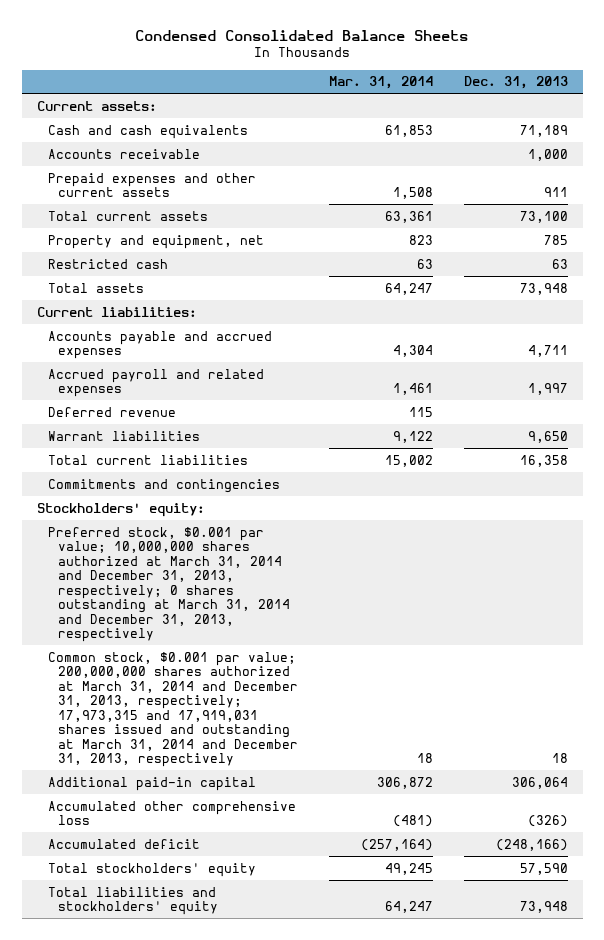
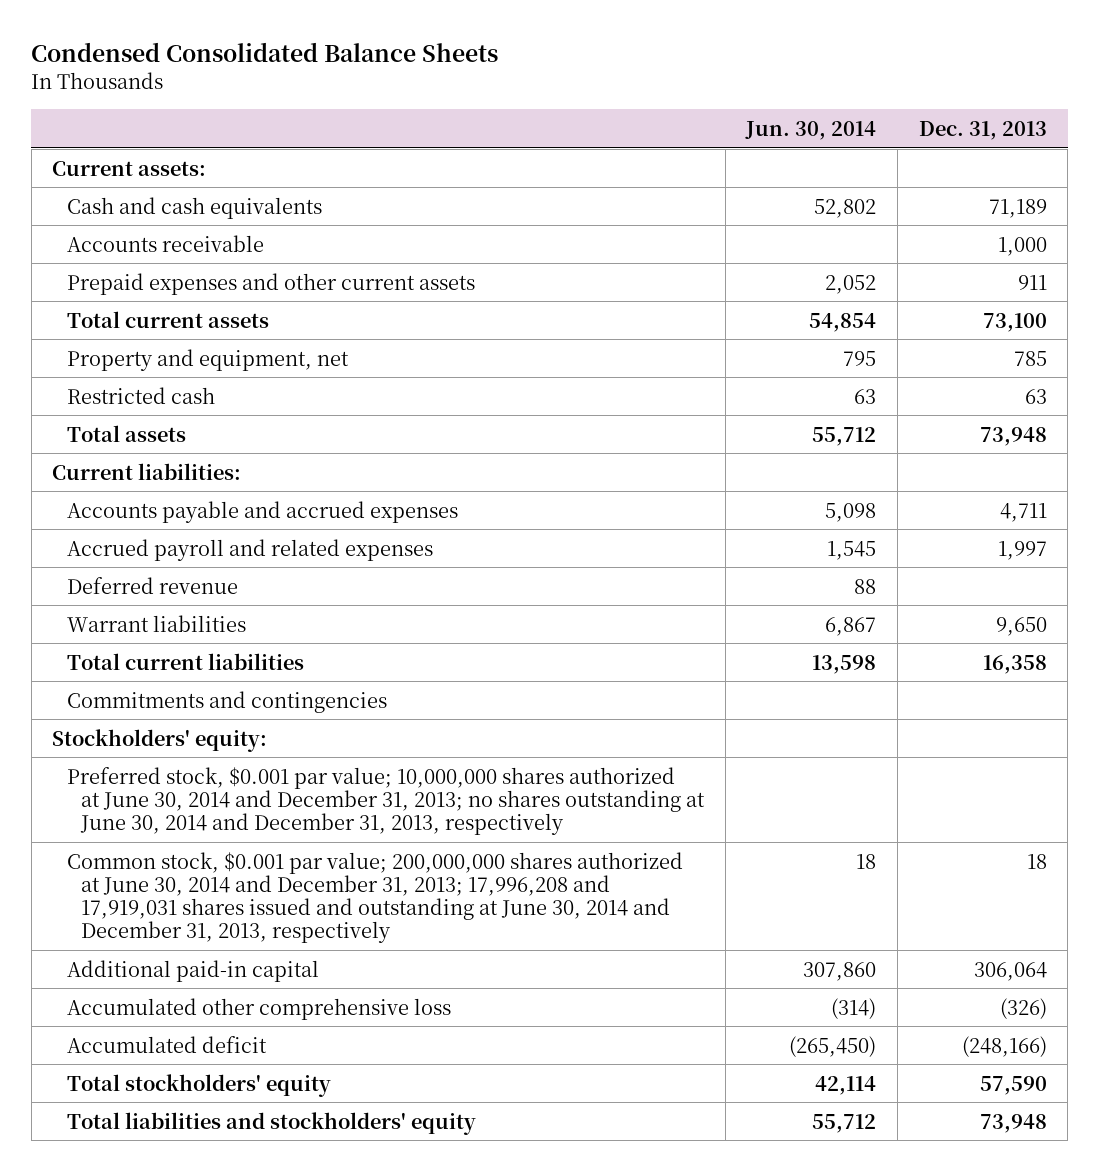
- | Mar. 31, 2014 | Dec. 31, 2013
+ | Jun. 30, 2014 | Dec. 31, 2013
- Preferred stock, $0.001 par value; 10,000,000 shares authorized at March 31, 2014 and December 31, 2013, respectively; 0 shares outstanding at March 31, 2014 and December 31, 2013, respectively
- Common stock, $0.001 par value; 200,000,000 shares authorized at March 31, 2014 and December 31, 2013, respectively; 17,973,315 and 17,919,031 shares issued and outstanding at March 31, 2014 and December 31, 2013, respectively | 18 | 18
+ Preferred stock, $0.001 par value; 10,000,000 shares authorized at June 30, 2014 and December 31, 2013; no shares outstanding at June 30, 2014 and December 31, 2013, respectively
+ Common stock, $0.001 par value; 200,000,000 shares authorized at June 30, 2014 and December 31, 2013; 17,996,208 and 17,919,031 shares issued and outstanding at June 30, 2014 and December 31, 2013, respectively | 18 | 18

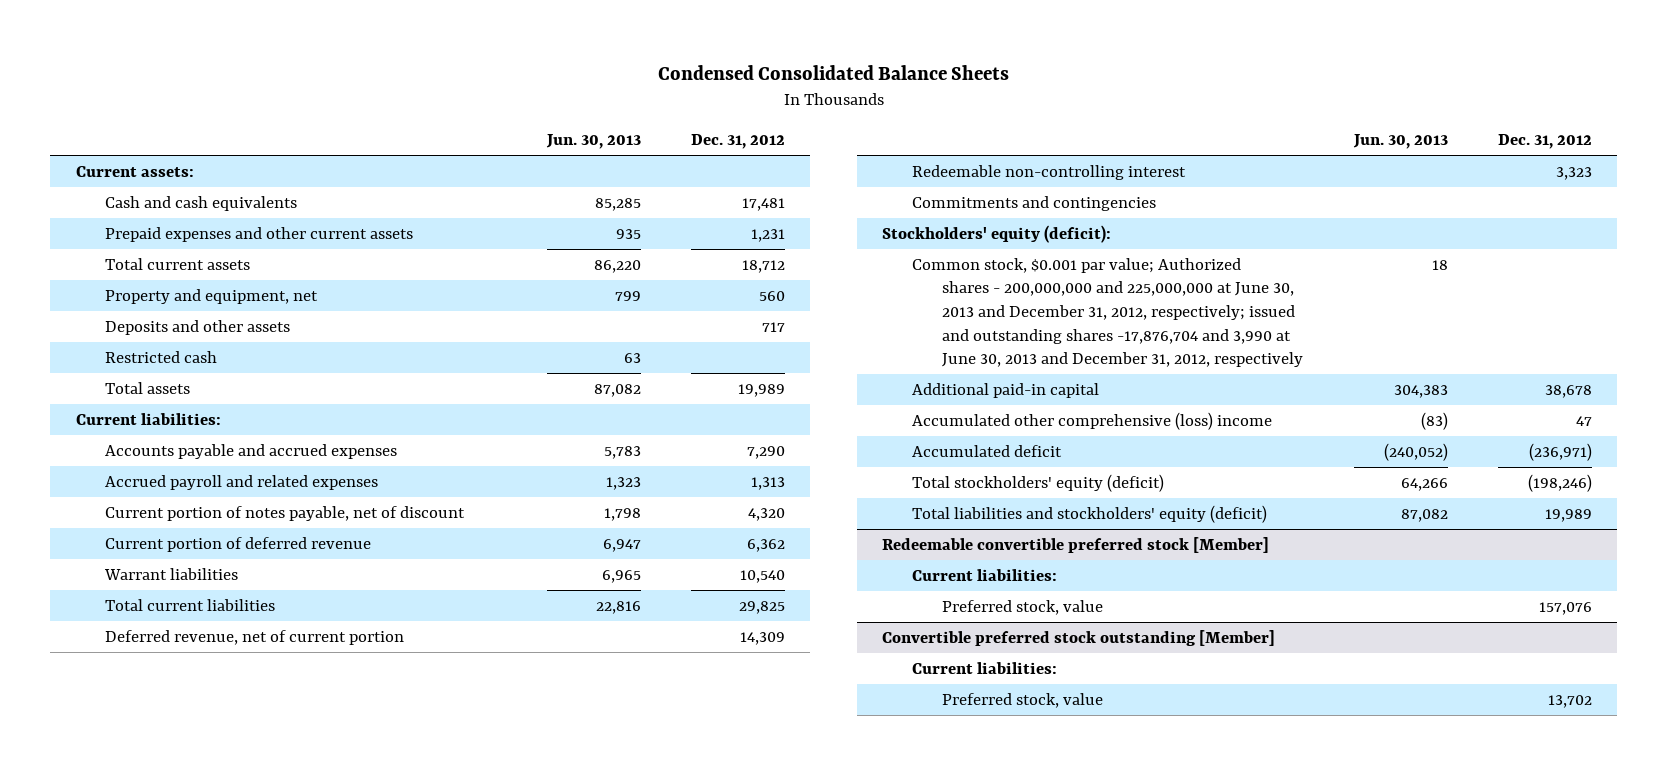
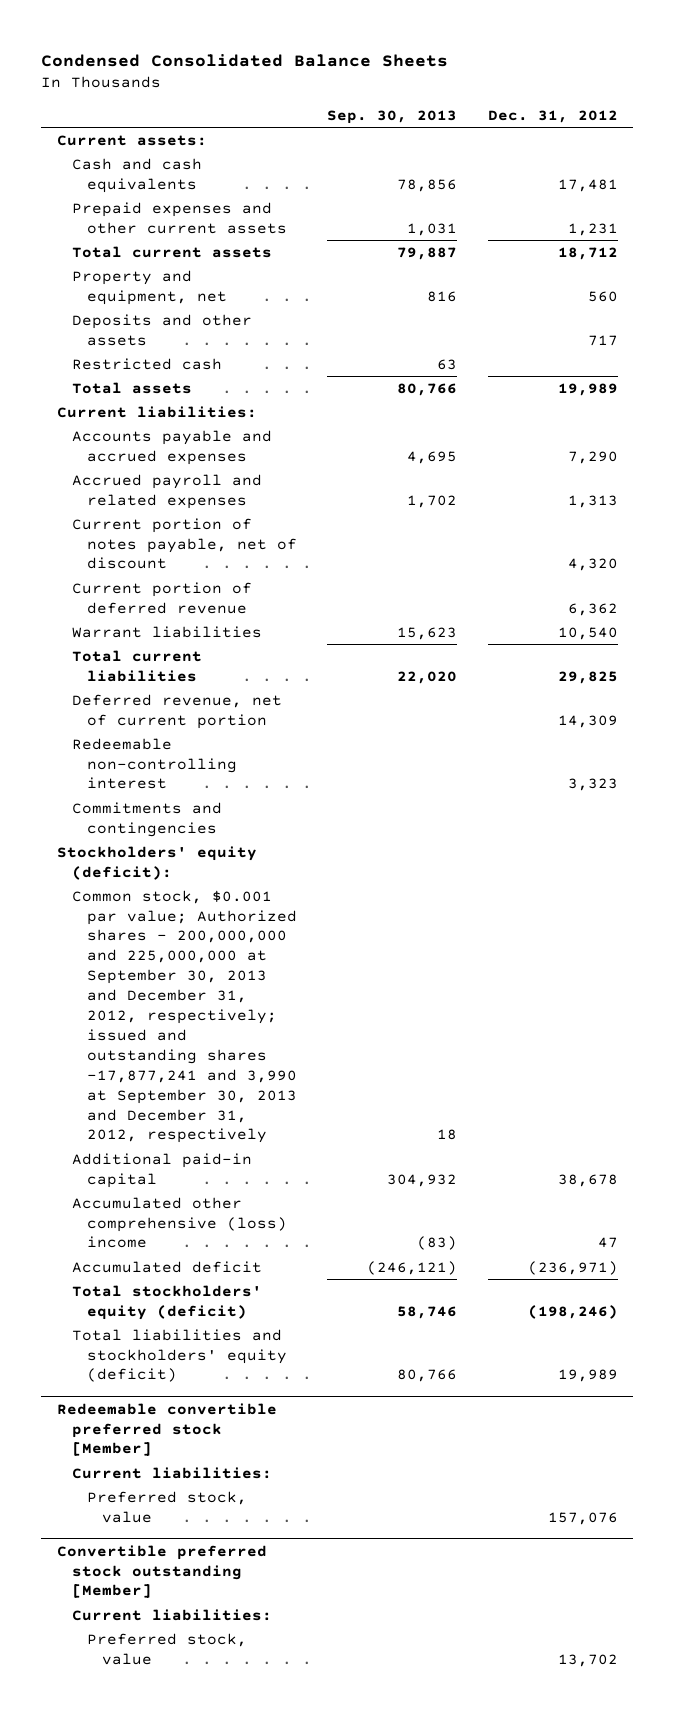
- | Jun. 30, 2013 | Dec. 31, 2012
+ | Sep. 30, 2013 | Dec. 31, 2012
- Common stock, $0.001 par value; Authorized shares - 200,000,000 and 225,000,000 at June 30, 2013 and December 31, 2012, respectively; issued and outstanding shares -17,876,704 and 3,990 at June 30, 2013 and December 31, 2012, respectively | 18 |
+ Common stock, $0.001 par value; Authorized shares - 200,000,000 and 225,000,000 at September 30, 2013 and December 31, 2012, respectively; issued and outstanding shares -17,877,241 and 3,990 at September 30, 2013 and December 31, 2012, respectively | 18 |

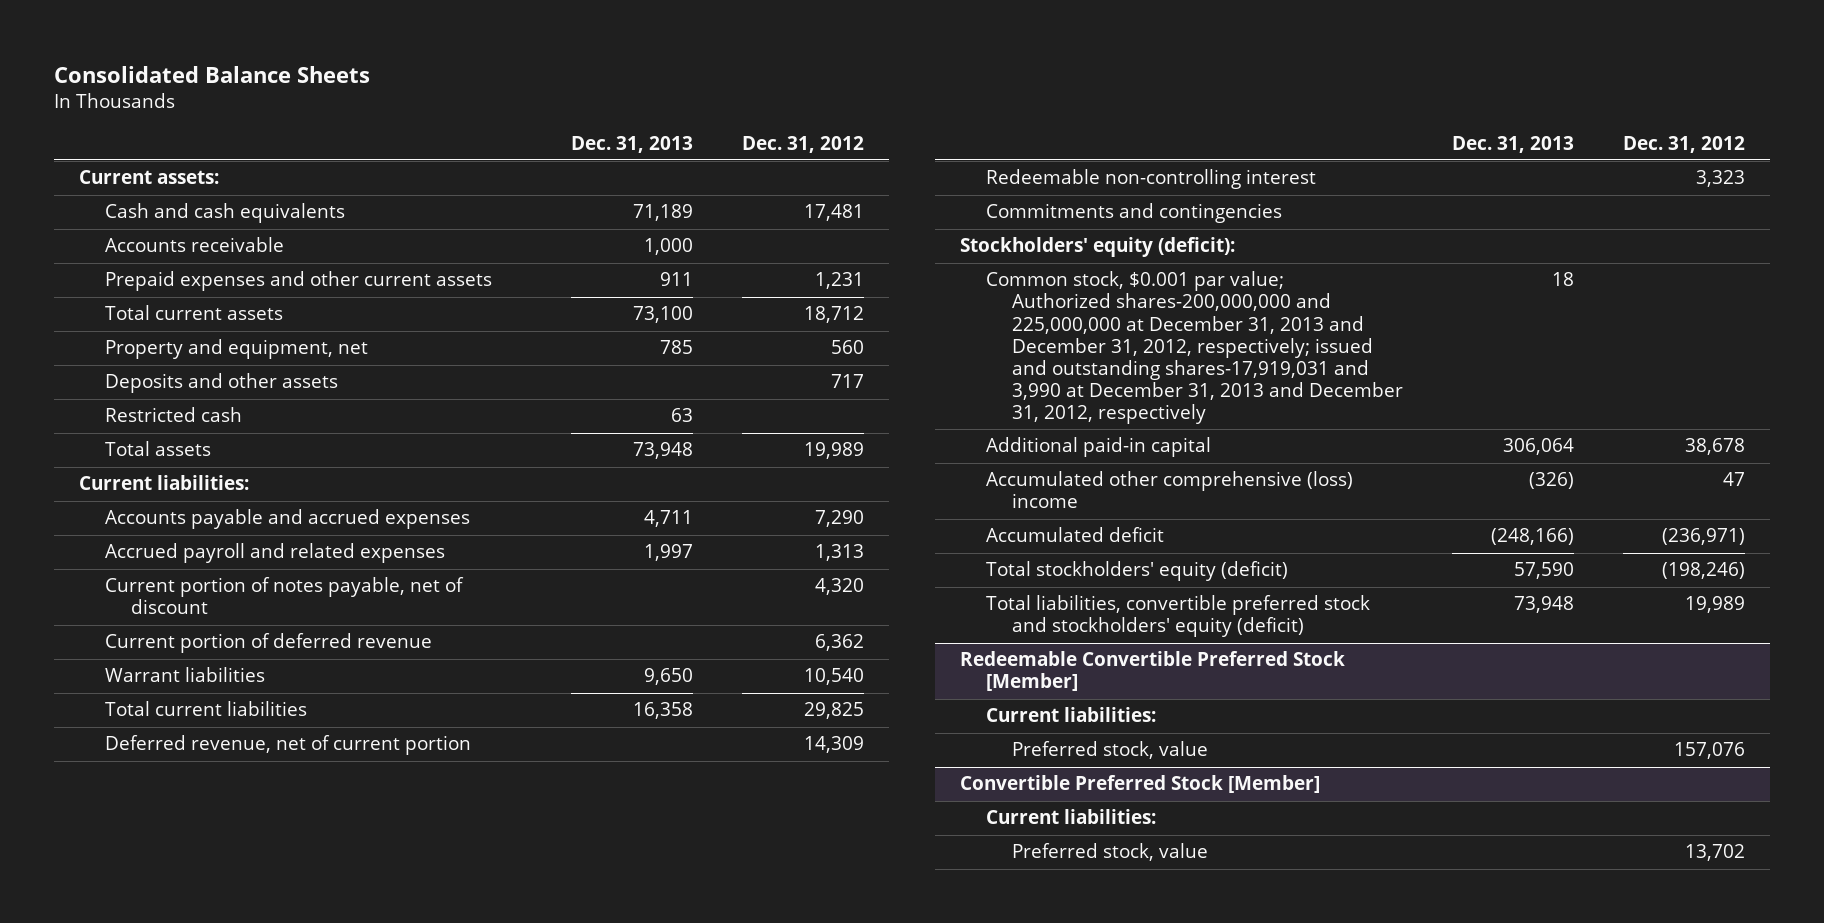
- Condensed Consolidated Balance Sheets
+ Consolidated Balance Sheets
- | Sep. 30, 2013 | Dec. 31, 2012
+ | Dec. 31, 2013 | Dec. 31, 2012
+ Accounts receivable | 1,000 |
- Common stock, $0.001 par value; Authorized shares - 200,000,000 and 225,000,000 at September 30, 2013 and December 31, 2012, respectively; issued and outstanding shares -17,877,241 and 3,990 at September 30, 2013 and December 31, 2012, respectively | 18 |
+ Common stock, $0.001 par value; Authorized shares-200,000,000 and 225,000,000 at December 31, 2013 and December 31, 2012, respectively; issued and outstanding shares-17,919,031 and 3,990 at December 31, 2013 and December 31, 2012, respectively | 18 |
- Total liabilities and stockholders' equity (deficit) | 80,766 | 19,989
- Redeemable convertible preferred stock [Member]
+ Total liabilities, convertible preferred stock and stockholders' equity (deficit) | 73,948 | 19,989
+ Redeemable Convertible Preferred Stock [Member]
- Convertible preferred stock outstanding [Member]
+ Convertible Preferred Stock [Member]

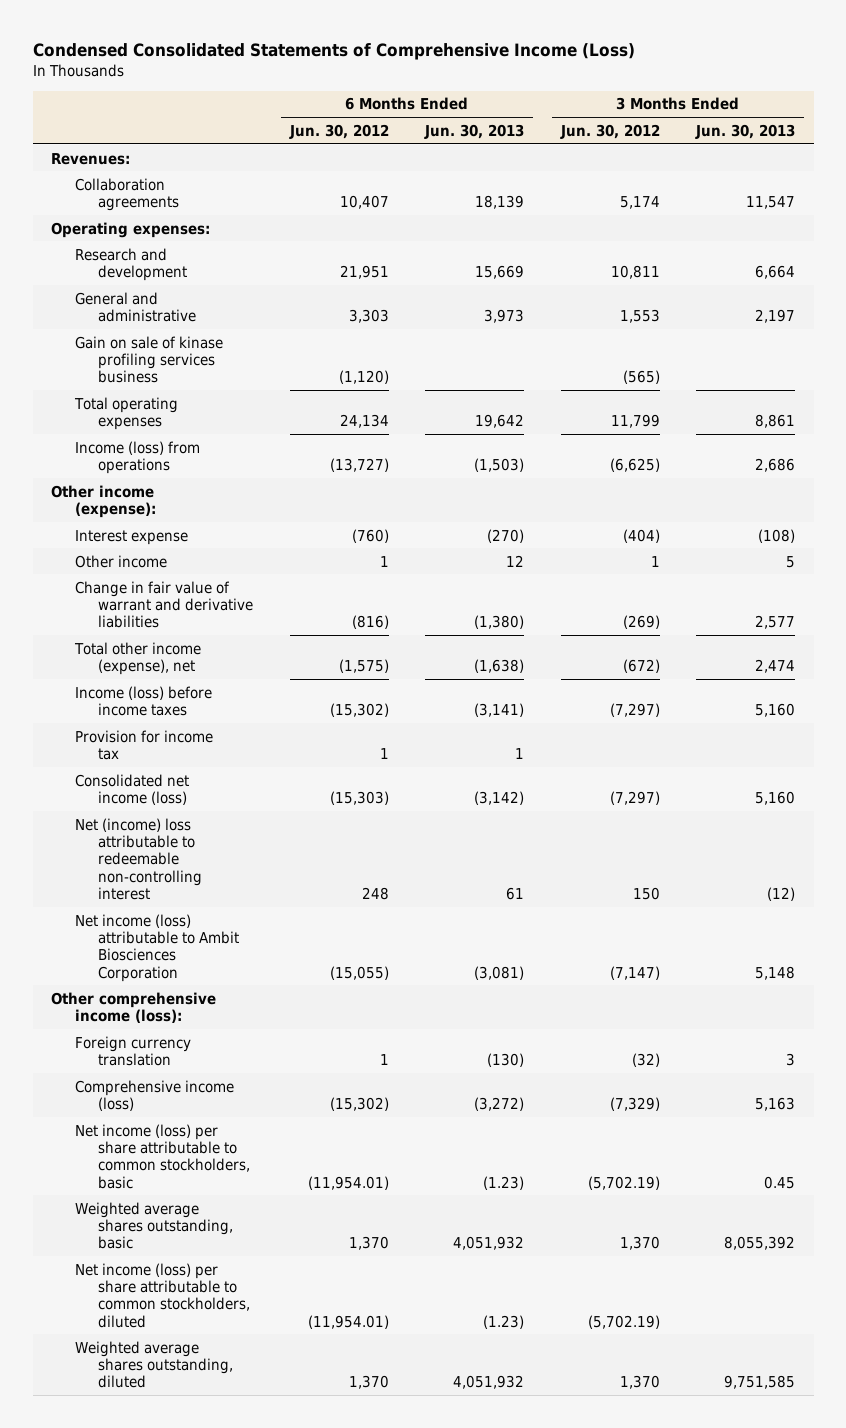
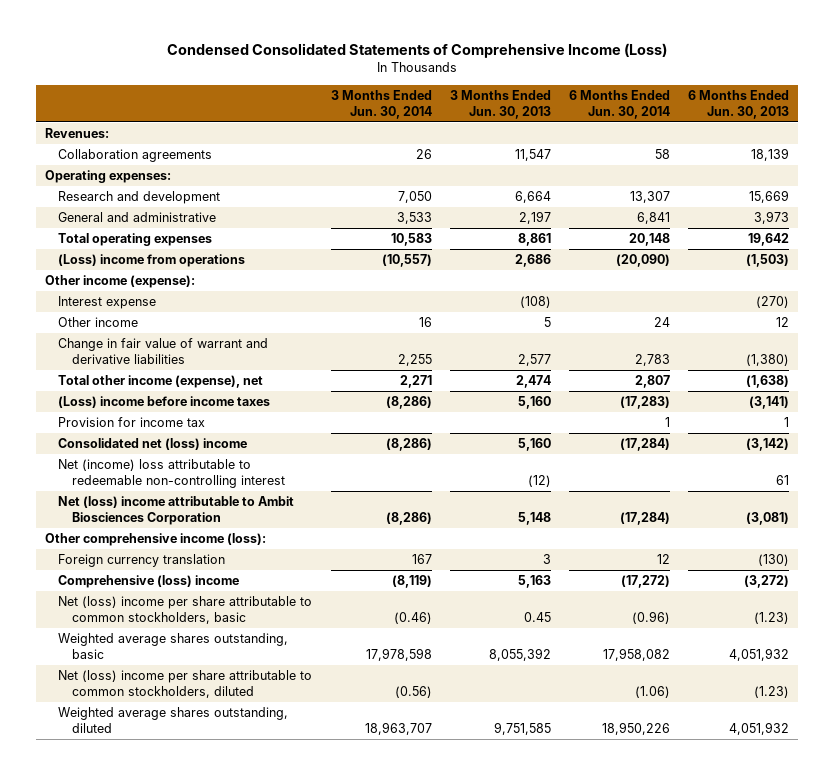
- | 6 Months Ended Jun. 30, 2012 | 6 Months Ended Jun. 30, 2013 | 3 Months Ended Jun. 30, 2012 | 3 Months Ended Jun. 30, 2013
+ | 3 Months Ended Jun. 30, 2014 | 3 Months Ended Jun. 30, 2013 | 6 Months Ended Jun. 30, 2014 | 6 Months Ended Jun. 30, 2013
- Gain on sale of kinase profiling services business | (1,120) | | (565) |
- Income (loss) from operations | (13,727) | (1,503) | (6,625) | 2,686
+ (Loss) income from operations | (10,557) | 2,686 | (20,090) | (1,503)
- Income (loss) before income taxes | (15,302) | (3,141) | (7,297) | 5,160
+ (Loss) income before income taxes | (8,286) | 5,160 | (17,283) | (3,141)
- Consolidated net income (loss) | (15,303) | (3,142) | (7,297) | 5,160
+ Consolidated net (loss) income | (8,286) | 5,160 | (17,284) | (3,142)
- Net income (loss) attributable to Ambit Biosciences Corporation | (15,055) | (3,081) | (7,147) | 5,148
+ Net (loss) income attributable to Ambit Biosciences Corporation | (8,286) | 5,148 | (17,284) | (3,081)
- Comprehensive income (loss) | (15,302) | (3,272) | (7,329) | 5,163
- Net income (loss) per share attributable to common stockholders, basic | (11,954.01) | (1.23) | (5,702.19) | 0.45
+ Comprehensive (loss) income | (8,119) | 5,163 | (17,272) | (3,272)
+ Net (loss) income per share attributable to common stockholders, basic | (0.46) | 0.45 | (0.96) | (1.23)
- Net income (loss) per share attributable to common stockholders, diluted | (11,954.01) | (1.23) | (5,702.19) |
+ Net (loss) income per share attributable to common stockholders, diluted | (0.56) | | (1.06) | (1.23)

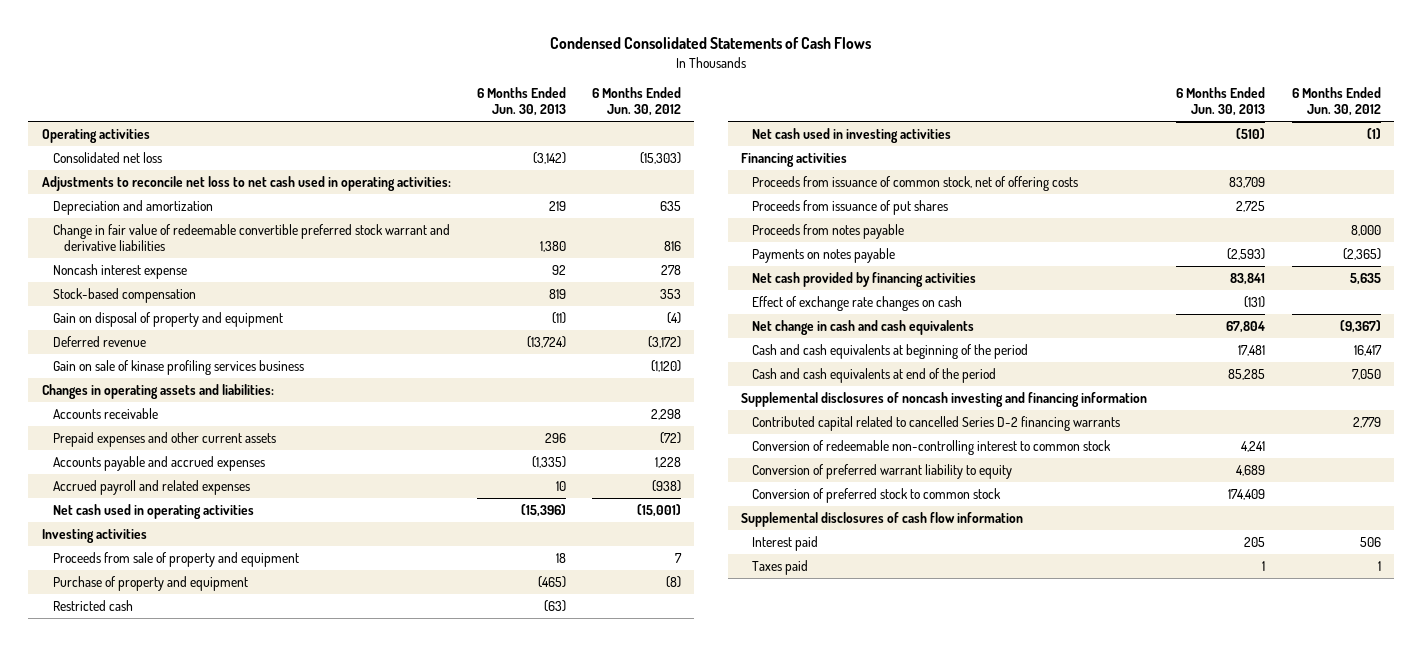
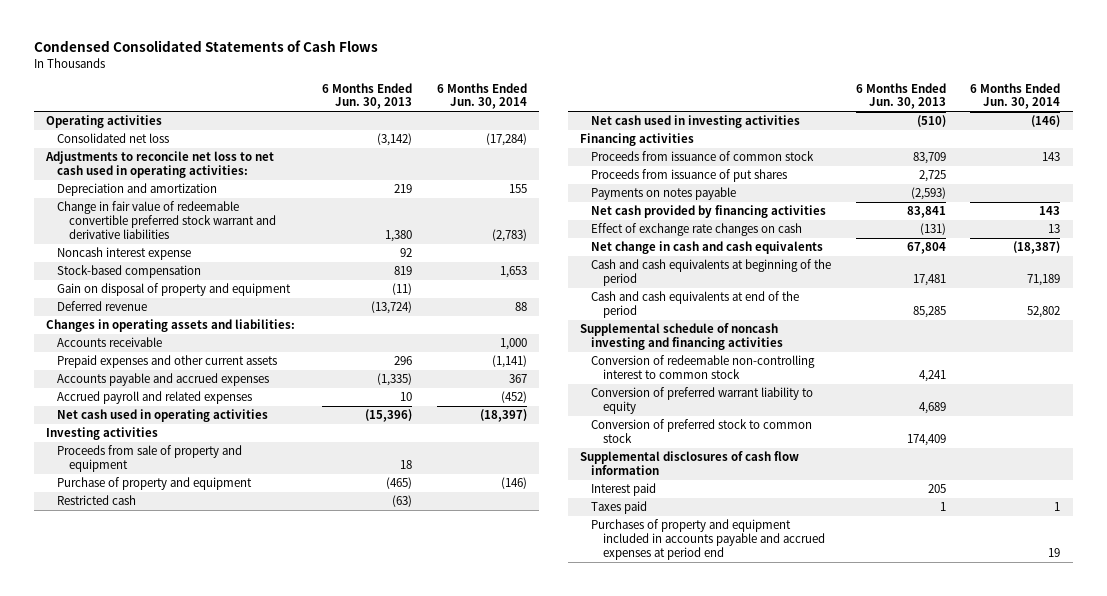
- | 6 Months Ended Jun. 30, 2013 | 6 Months Ended Jun. 30, 2012
+ | 6 Months Ended Jun. 30, 2013 | 6 Months Ended Jun. 30, 2014
- Gain on sale of kinase profiling services business | | (1,120)
- Proceeds from issuance of common stock, net of offering costs | 83,709 |
+ Proceeds from issuance of common stock | 83,709 | 143
- Proceeds from notes payable | | 8,000
- Supplemental disclosures of noncash investing and financing information
- Contributed capital related to cancelled Series D-2 financing warrants | | 2,779
+ Supplemental schedule of noncash investing and financing activities
+ Purchases of property and equipment included in accounts payable and accrued expenses at period end | | 19

